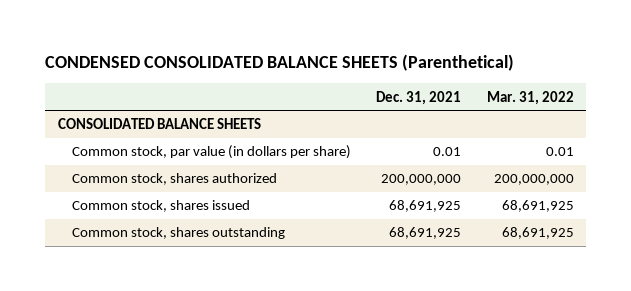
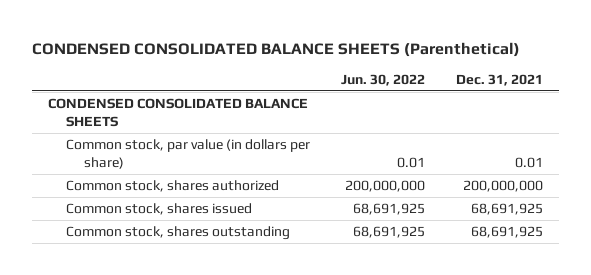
- | Dec. 31, 2021 | Mar. 31, 2022
+ | Jun. 30, 2022 | Dec. 31, 2021
- CONSOLIDATED BALANCE SHEETS
+ CONDENSED CONSOLIDATED BALANCE SHEETS

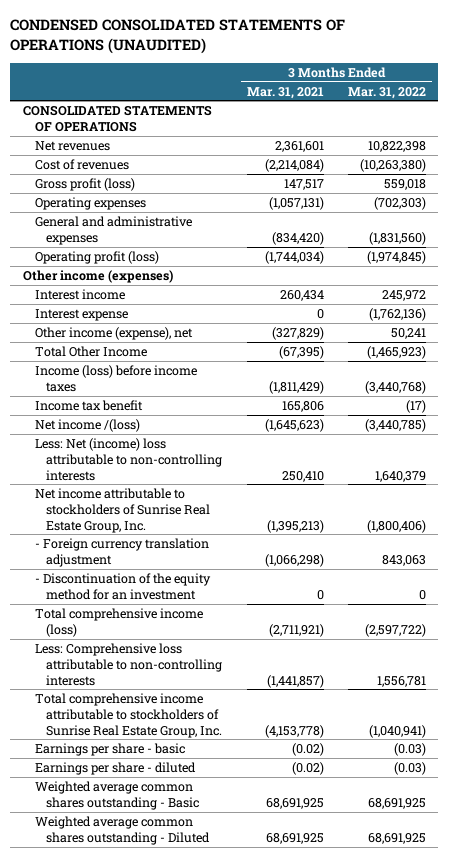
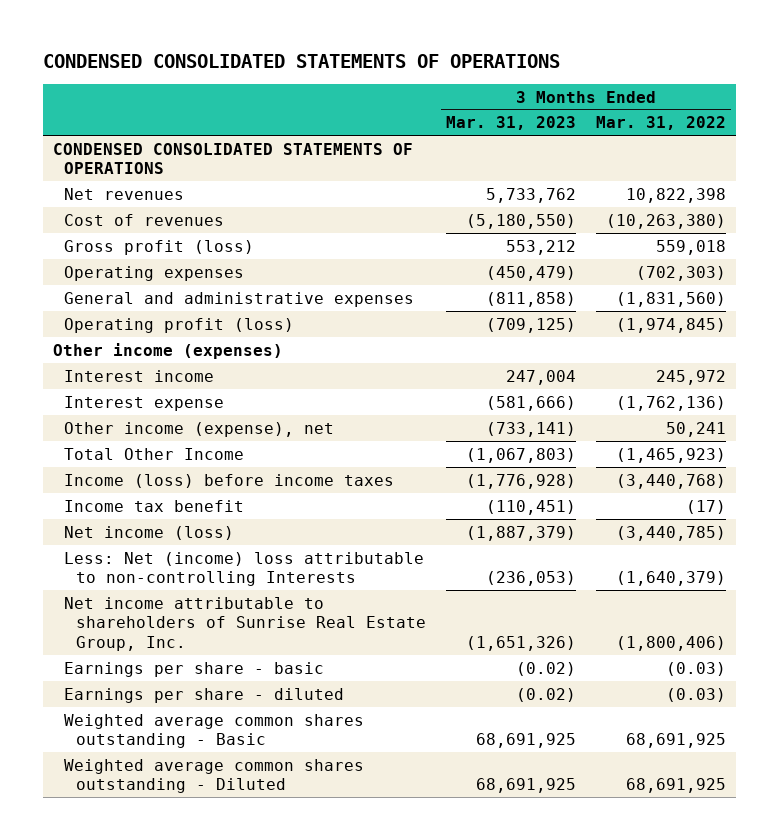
- CONDENSED CONSOLIDATED STATEMENTS OF OPERATIONS (UNAUDITED)
+ CONDENSED CONSOLIDATED STATEMENTS OF OPERATIONS
- | 3 Months Ended Mar. 31, 2021 | 3 Months Ended Mar. 31, 2022
+ | 3 Months Ended Mar. 31, 2023 | 3 Months Ended Mar. 31, 2022
- CONSOLIDATED STATEMENTS OF OPERATIONS
+ CONDENSED CONSOLIDATED STATEMENTS OF OPERATIONS
- Net income /(loss) | (1,645,623) | (3,440,785)
- Less: Net (income) loss attributable to non-controlling interests | 250,410 | 1,640,379
- Net income attributable to stockholders of Sunrise Real Estate Group, Inc. | (1,395,213) | (1,800,406)
- - Foreign currency translation adjustment | (1,066,298) | 843,063
- - Discontinuation of the equity method for an investment | 0 | 0
- Total comprehensive income (loss) | (2,711,921) | (2,597,722)
- Less: Comprehensive loss attributable to non-controlling interests | (1,441,857) | 1,556,781
- Total comprehensive income attributable to stockholders of Sunrise Real Estate Group, Inc. | (4,153,778) | (1,040,941)
+ Net income (loss) | (1,887,379) | (3,440,785)
+ Less: Net (income) loss attributable to non-controlling Interests | (236,053) | (1,640,379)
+ Net income attributable to shareholders of Sunrise Real Estate Group, Inc. | (1,651,326) | (1,800,406)

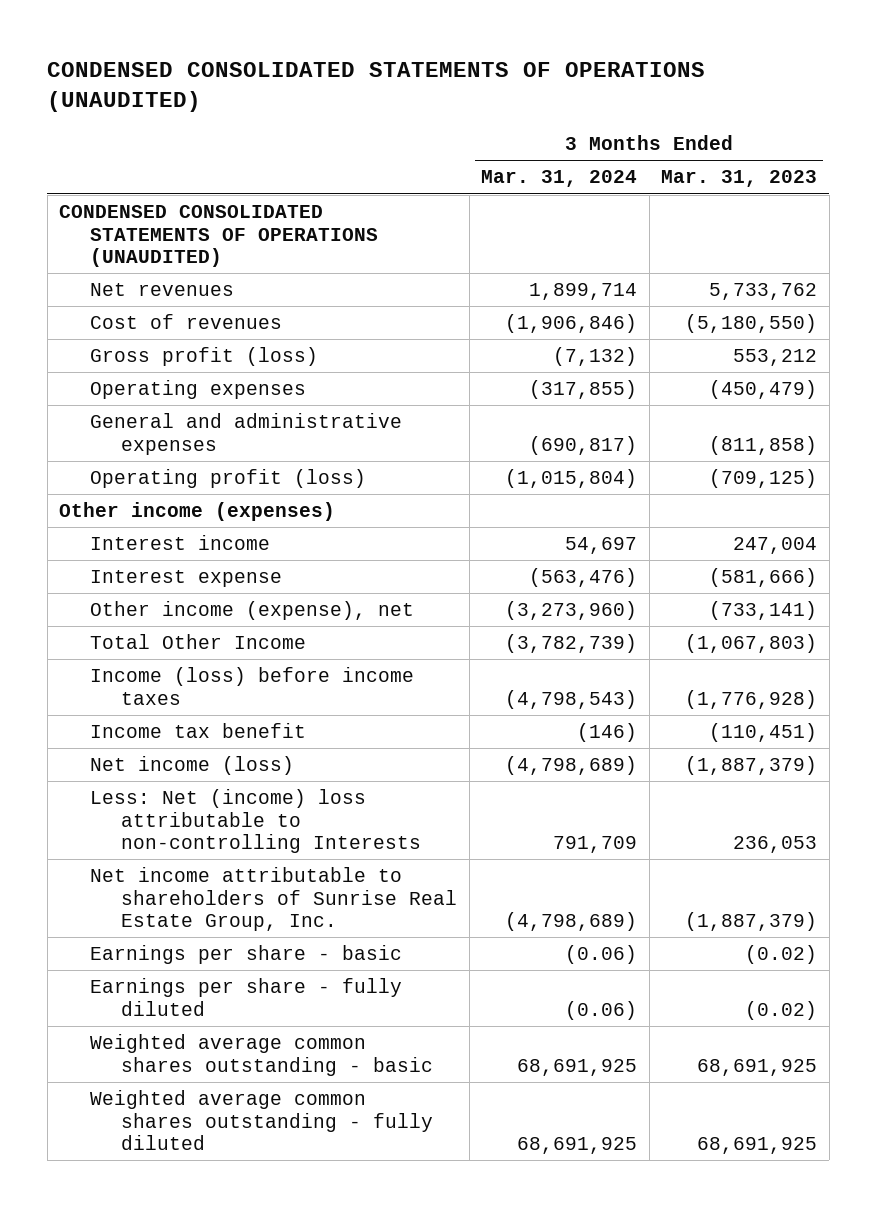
- CONDENSED CONSOLIDATED STATEMENTS OF OPERATIONS
+ CONDENSED CONSOLIDATED STATEMENTS OF OPERATIONS (UNAUDITED)
- | 3 Months Ended Mar. 31, 2023 | 3 Months Ended Mar. 31, 2022
+ | 3 Months Ended Mar. 31, 2024 | 3 Months Ended Mar. 31, 2023
- CONDENSED CONSOLIDATED STATEMENTS OF OPERATIONS
+ CONDENSED CONSOLIDATED STATEMENTS OF OPERATIONS (UNAUDITED)
- Less: Net (income) loss attributable to non-controlling Interests | (236,053) | (1,640,379)
- Net income attributable to shareholders of Sunrise Real Estate Group, Inc. | (1,651,326) | (1,800,406)
+ Less: Net (income) loss attributable to non-controlling Interests | 791,709 | 236,053
+ Net income attributable to shareholders of Sunrise Real Estate Group, Inc. | (4,798,689) | (1,887,379)
- Earnings per share - diluted | (0.02) | (0.03)
- Weighted average common shares outstanding - Basic | 68,691,925 | 68,691,925
- Weighted average common shares outstanding - Diluted | 68,691,925 | 68,691,925
+ Earnings per share - fully diluted | (0.06) | (0.02)
+ Weighted average common shares outstanding - basic | 68,691,925 | 68,691,925
+ Weighted average common shares outstanding - fully diluted | 68,691,925 | 68,691,925

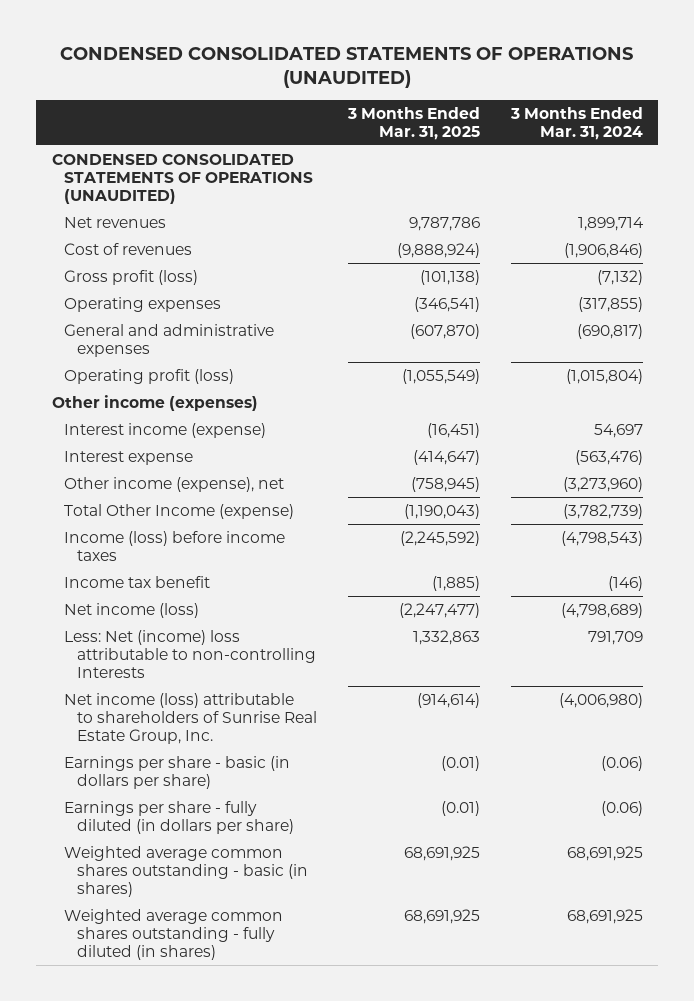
- | 3 Months Ended Mar. 31, 2024 | 3 Months Ended Mar. 31, 2023
+ | 3 Months Ended Mar. 31, 2025 | 3 Months Ended Mar. 31, 2024
- Interest income | 54,697 | 247,004
+ Interest income (expense) | (16,451) | 54,697
- Total Other Income | (3,782,739) | (1,067,803)
+ Total Other Income (expense) | (1,190,043) | (3,782,739)
- Net income attributable to shareholders of Sunrise Real Estate Group, Inc. | (4,798,689) | (1,887,379)
- Earnings per share - basic | (0.06) | (0.02)
- Earnings per share - fully diluted | (0.06) | (0.02)
- Weighted average common shares outstanding - basic | 68,691,925 | 68,691,925
- Weighted average common shares outstanding - fully diluted | 68,691,925 | 68,691,925
+ Net income (loss) attributable to shareholders of Sunrise Real Estate Group, Inc. | (914,614) | (4,006,980)
+ Earnings per share - basic (in dollars per share) | (0.01) | (0.06)
+ Earnings per share - fully diluted (in dollars per share) | (0.01) | (0.06)
+ Weighted average common shares outstanding - basic (in shares) | 68,691,925 | 68,691,925
+ Weighted average common shares outstanding - fully diluted (in shares) | 68,691,925 | 68,691,925

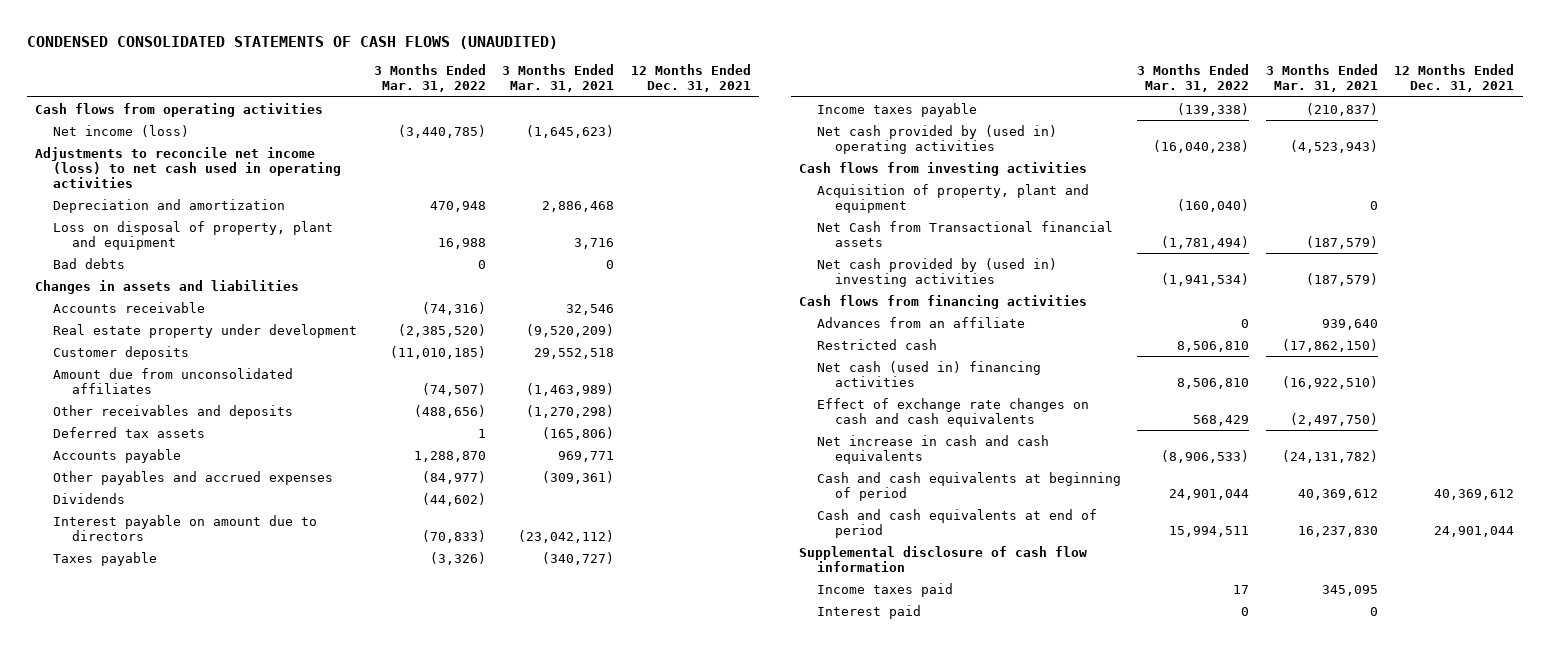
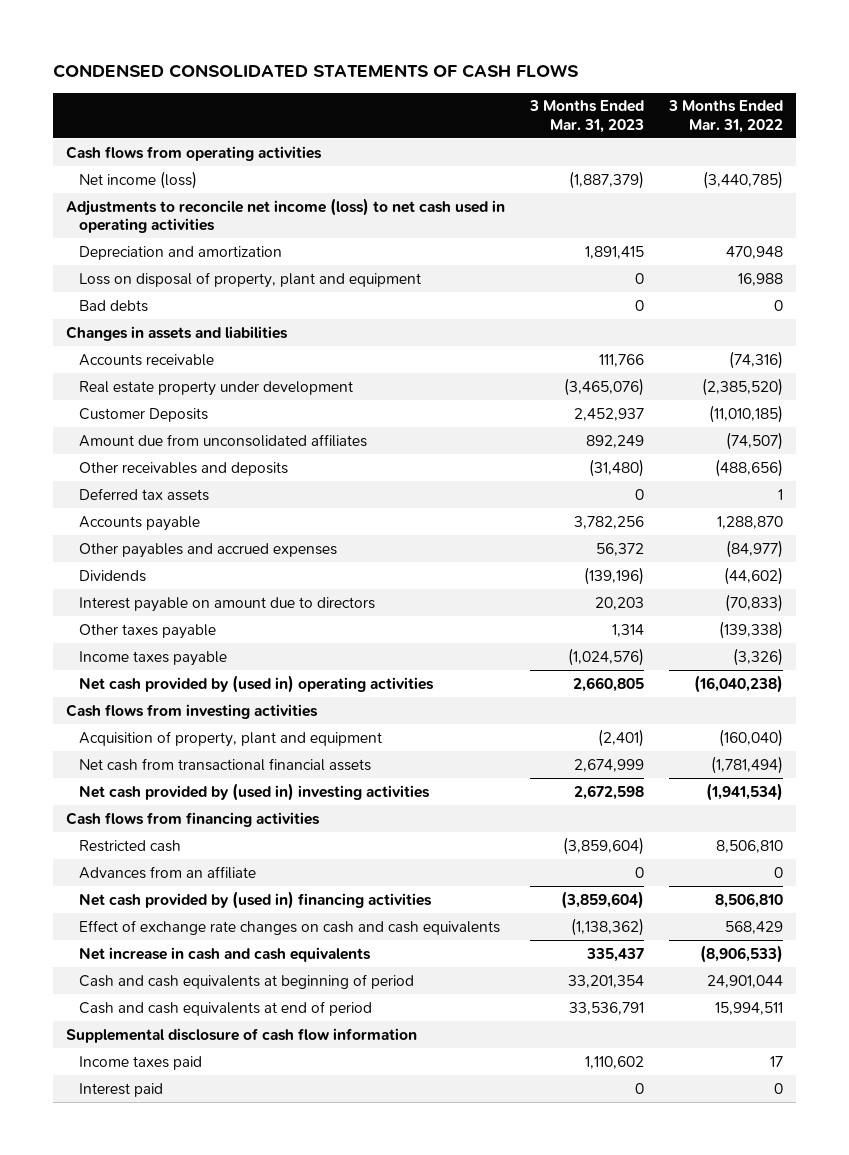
- CONDENSED CONSOLIDATED STATEMENTS OF CASH FLOWS (UNAUDITED)
+ CONDENSED CONSOLIDATED STATEMENTS OF CASH FLOWS
- | 3 Months Ended Mar. 31, 2022 | 3 Months Ended Mar. 31, 2021 | 12 Months Ended Dec. 31, 2021
+ | 3 Months Ended Mar. 31, 2023 | 3 Months Ended Mar. 31, 2022
- Customer deposits | (11,010,185) | 29,552,518 |
+ Customer Deposits | 2,452,937 | (11,010,185)
- Taxes payable | (3,326) | (340,727) |
- Income taxes payable | (139,338) | (210,837) |
+ Other taxes payable | 1,314 | (139,338)
+ Income taxes payable | (1,024,576) | (3,326)
- Net Cash from Transactional financial assets | (1,781,494) | (187,579) |
+ Net cash from transactional financial assets | 2,674,999 | (1,781,494)
- Net cash (used in) financing activities | 8,506,810 | (16,922,510) |
moved down: Advances from an affiliate | 0 | 0
+ Net cash provided by (used in) financing activities | (3,859,604) | 8,506,810

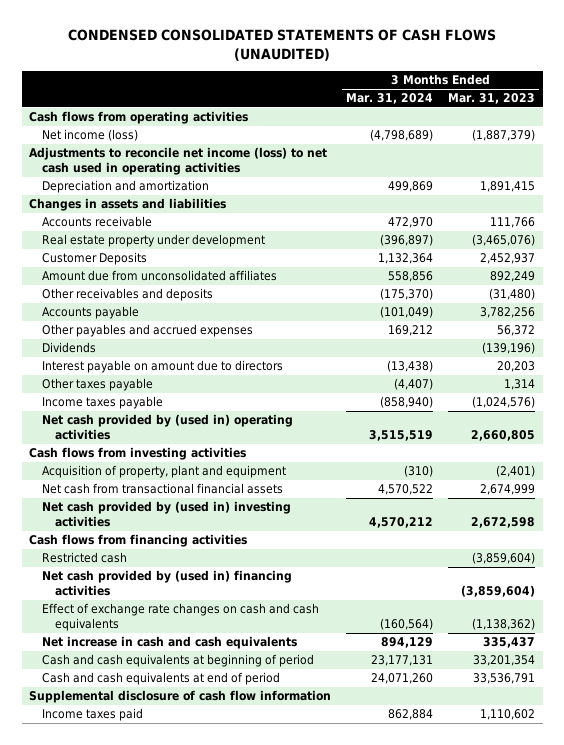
- CONDENSED CONSOLIDATED STATEMENTS OF CASH FLOWS
+ CONDENSED CONSOLIDATED STATEMENTS OF CASH FLOWS (UNAUDITED)
- | 3 Months Ended Mar. 31, 2023 | 3 Months Ended Mar. 31, 2022
+ | 3 Months Ended Mar. 31, 2024 | 3 Months Ended Mar. 31, 2023
- Loss on disposal of property, plant and equipment | 0 | 16,988
- Bad debts | 0 | 0
- Deferred tax assets | 0 | 1
- Advances from an affiliate | 0 | 0
- Interest paid | 0 | 0

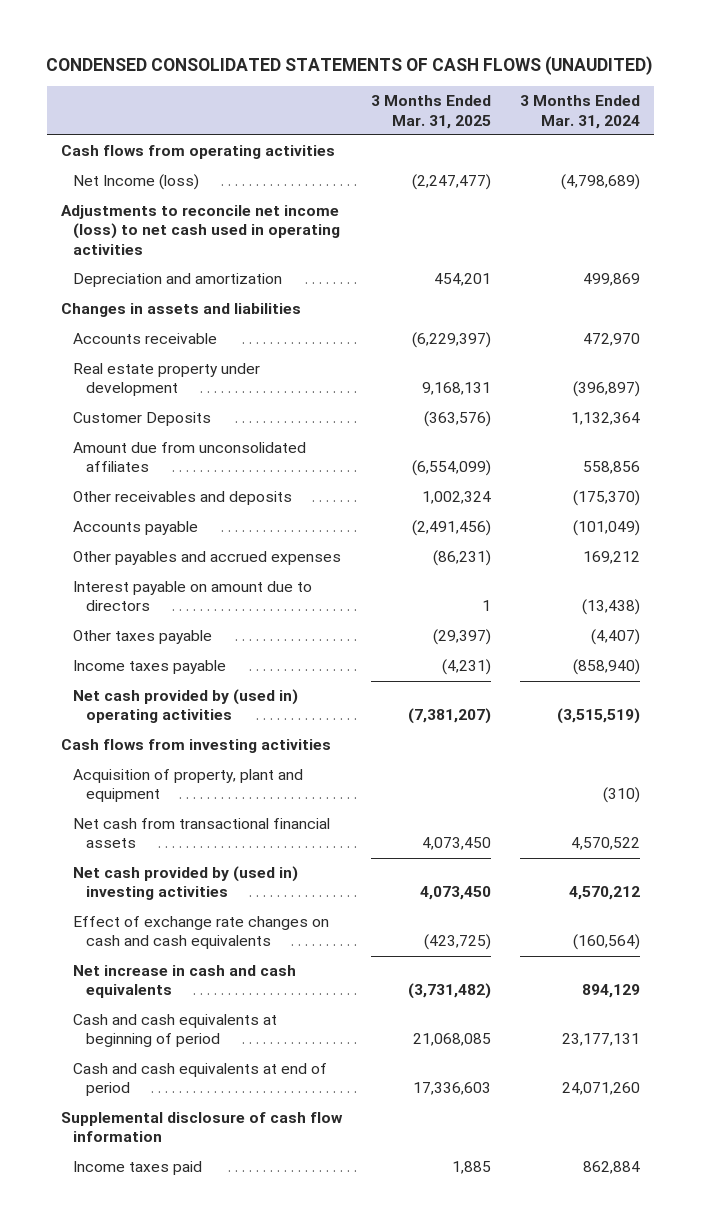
- | 3 Months Ended Mar. 31, 2024 | 3 Months Ended Mar. 31, 2023
+ | 3 Months Ended Mar. 31, 2025 | 3 Months Ended Mar. 31, 2024
- Net income (loss) | (4,798,689) | (1,887,379)
+ Net Income (loss) | (2,247,477) | (4,798,689)
- Dividends | | (139,196)
- Net cash provided by (used in) operating activities | 3,515,519 | 2,660,805
+ Net cash provided by (used in) operating activities | (7,381,207) | (3,515,519)
- Cash flows from financing activities
- Restricted cash | | (3,859,604)
- Net cash provided by (used in) financing activities | | (3,859,604)

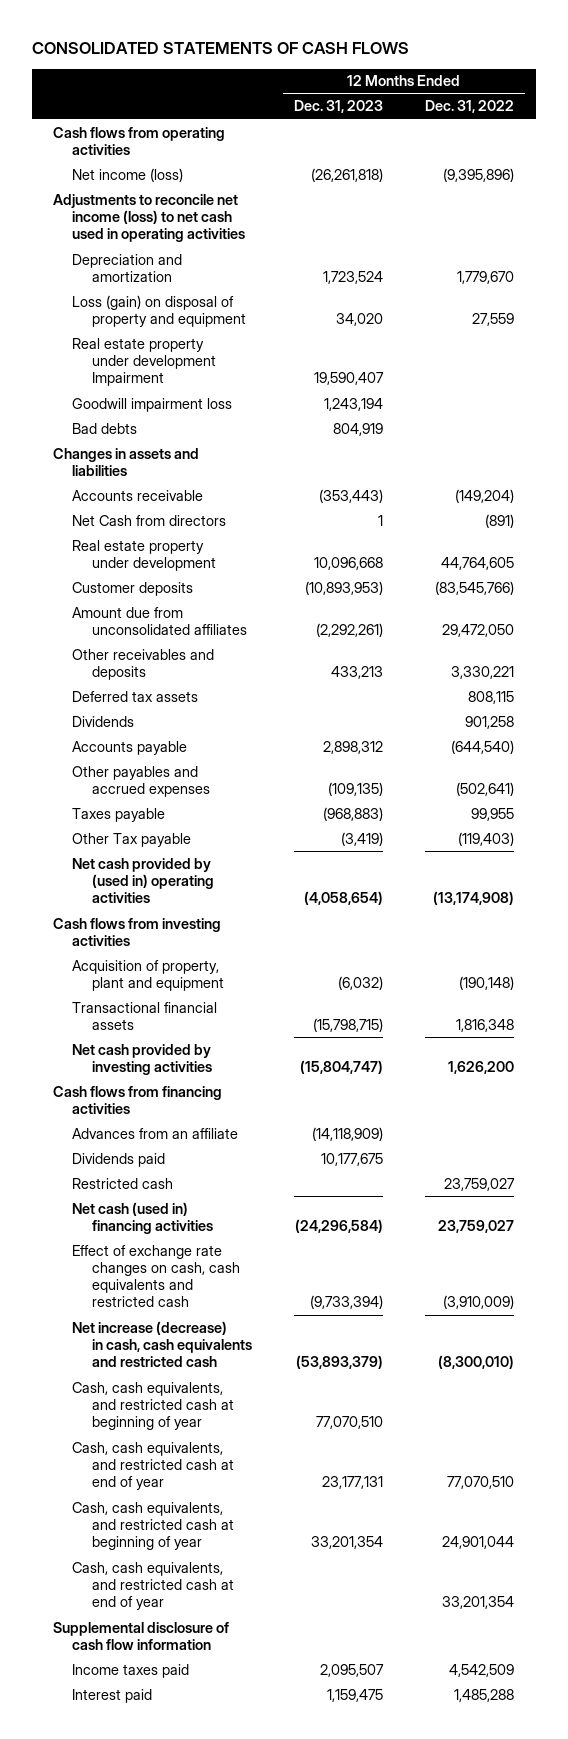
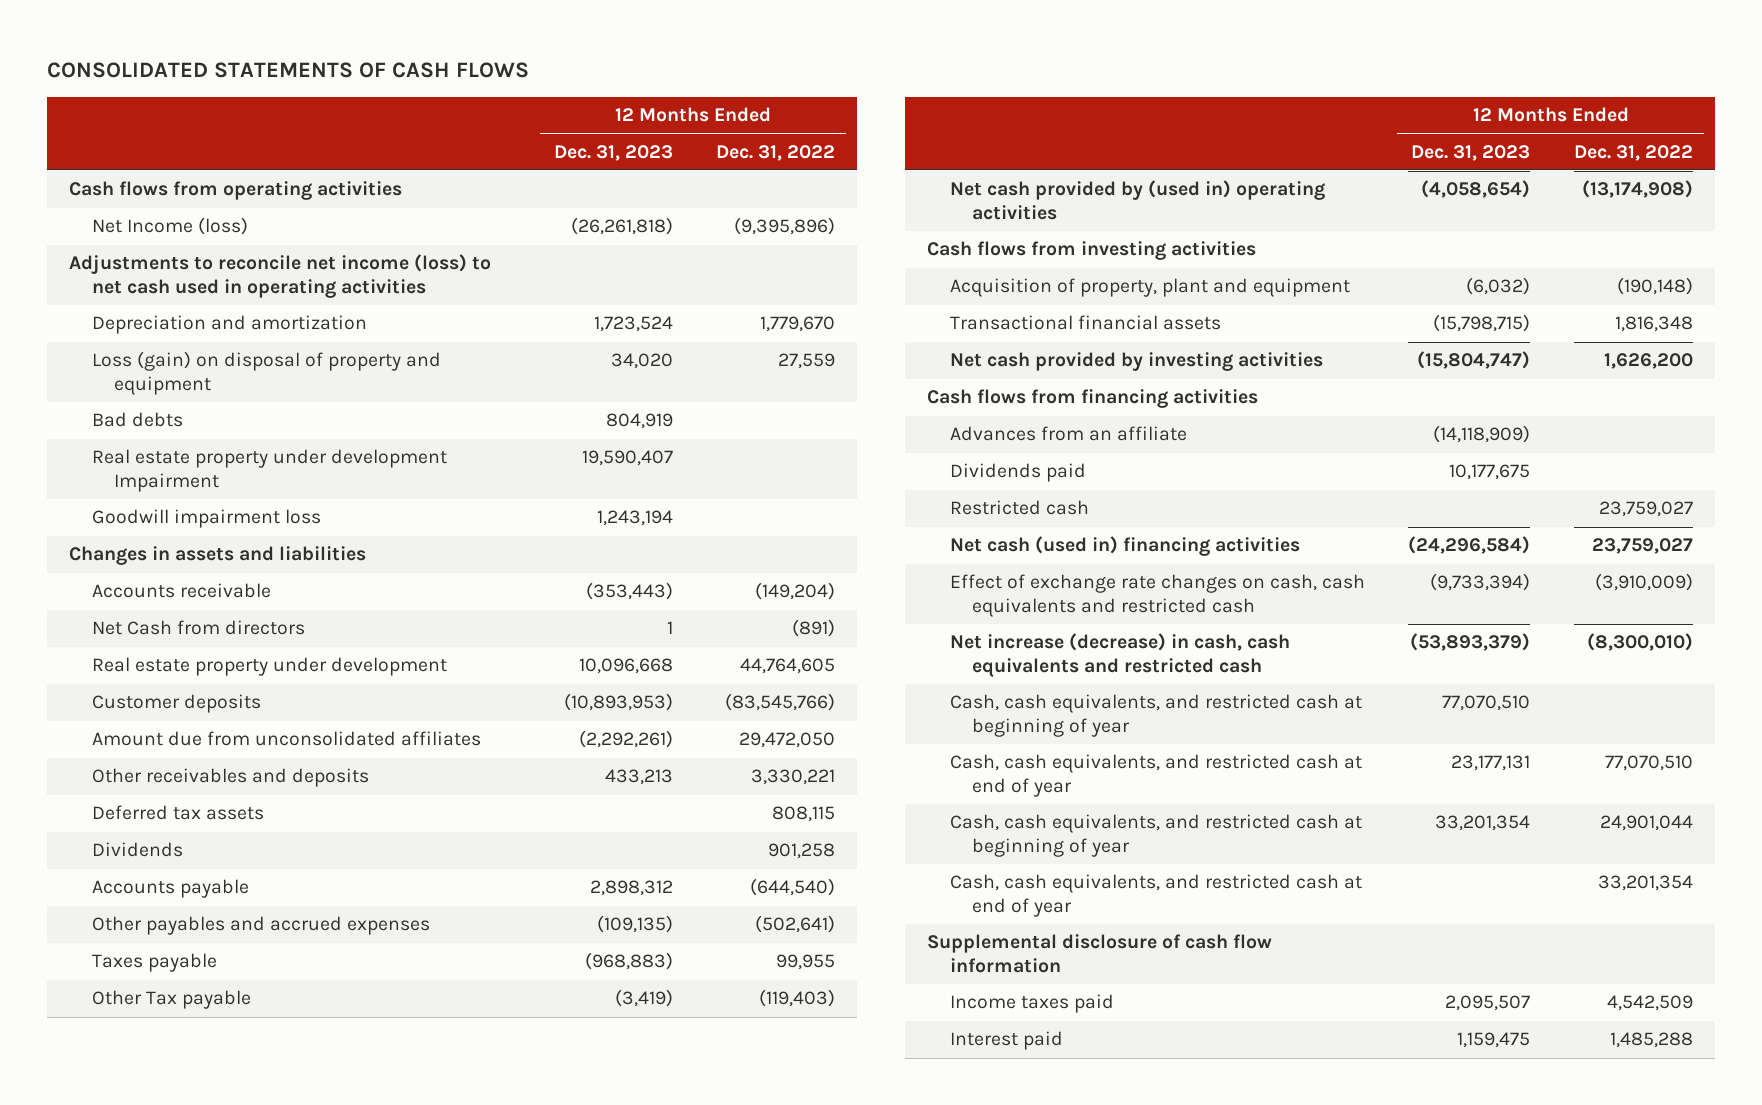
- Net income (loss) | (26,261,818) | (9,395,896)
+ Net Income (loss) | (26,261,818) | (9,395,896)
moved up: Bad debts | 804,919 |

